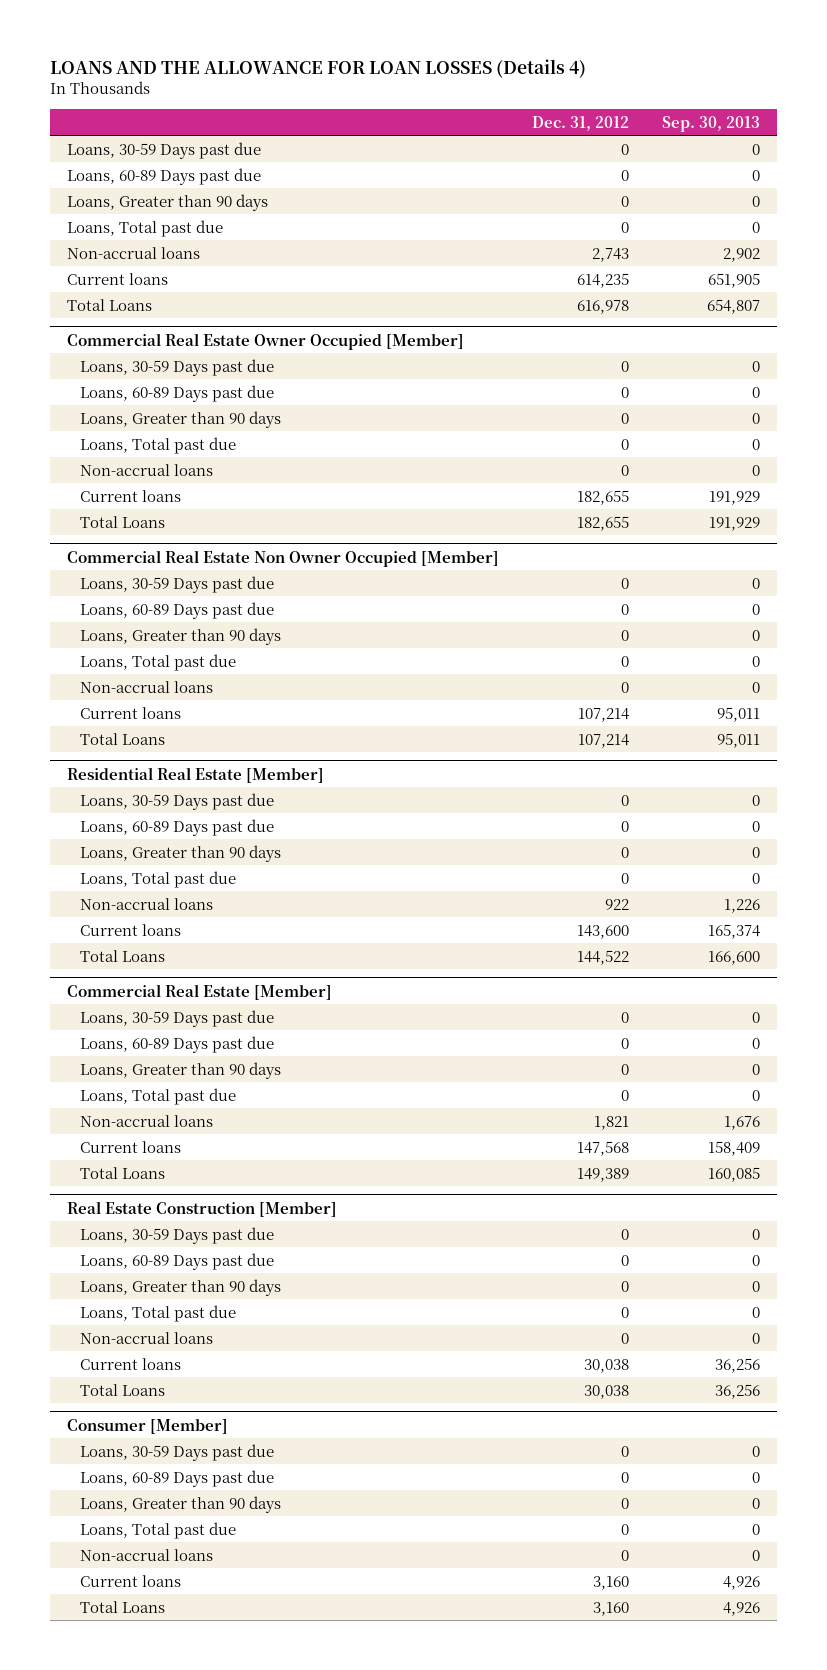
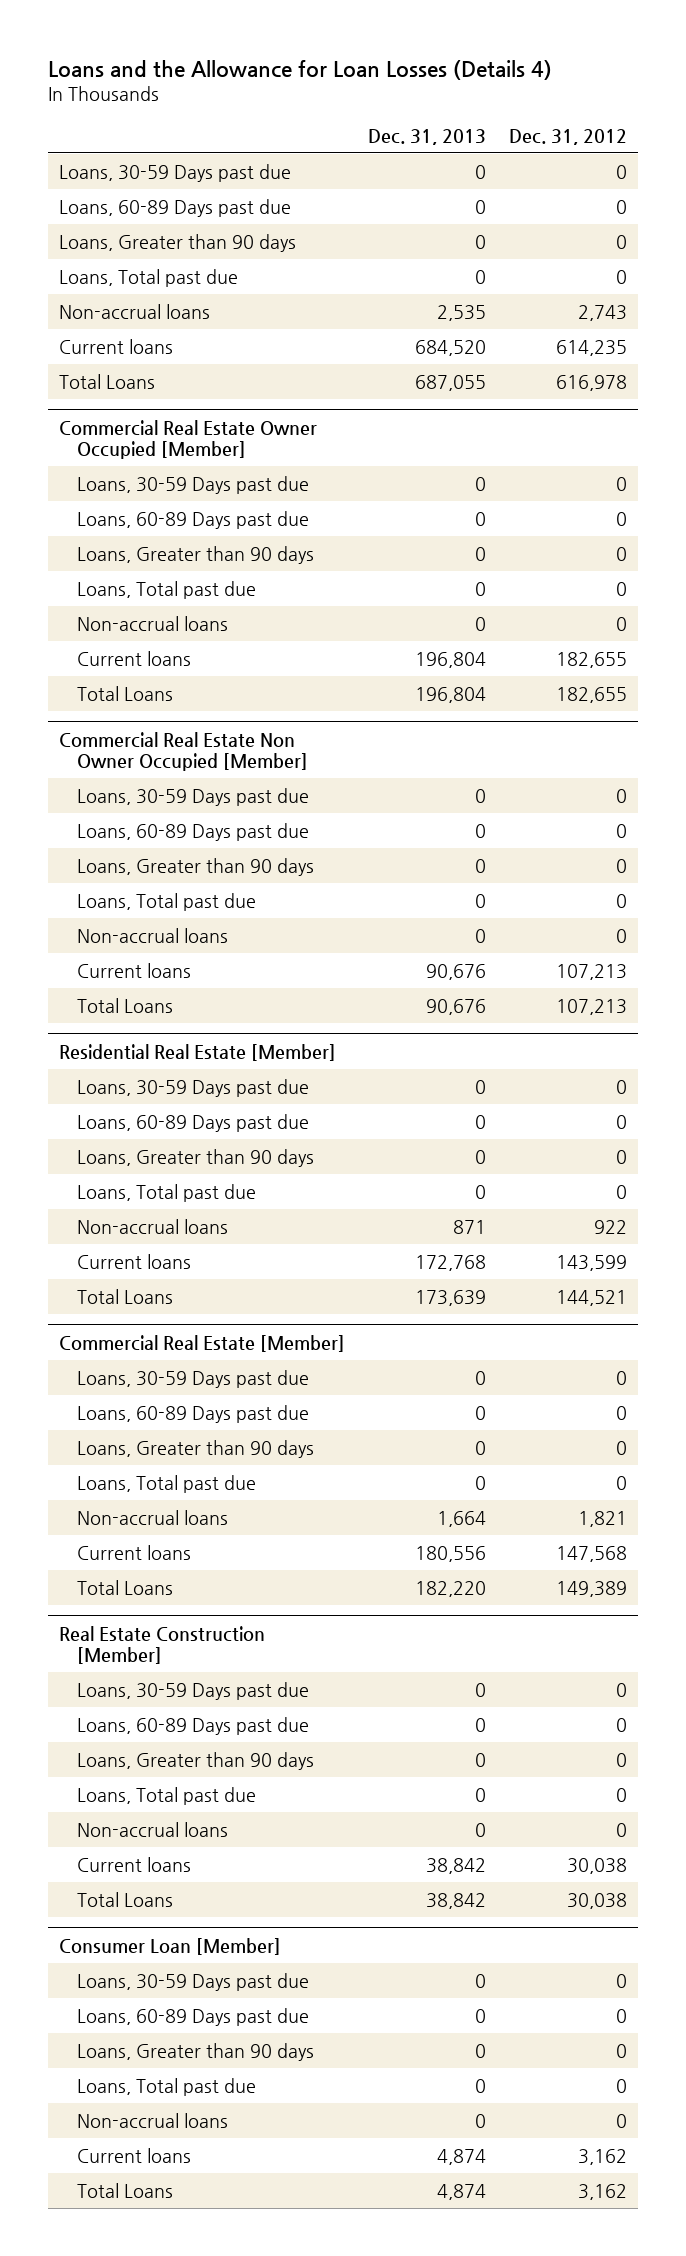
- LOANS AND THE ALLOWANCE FOR LOAN LOSSES (Details 4)
+ Loans and the Allowance for Loan Losses (Details 4)
- | Dec. 31, 2012 | Sep. 30, 2013
+ | Dec. 31, 2013 | Dec. 31, 2012
@ Commercial Real Estate Non Owner Occupied [Member]
- Current loans | 107,214 | 95,011
- Total Loans | 107,214 | 95,011
+ Current loans | 90,676 | 107,213
+ Total Loans | 90,676 | 107,213
@ Residential Real Estate [Member]
- Current loans | 143,600 | 165,374
- Total Loans | 144,522 | 166,600
+ Current loans | 172,768 | 143,599
+ Total Loans | 173,639 | 144,521
- Consumer [Member]
+ Consumer Loan [Member]
- Current loans | 3,160 | 4,926
- Total Loans | 3,160 | 4,926
+ Current loans | 4,874 | 3,162
+ Total Loans | 4,874 | 3,162

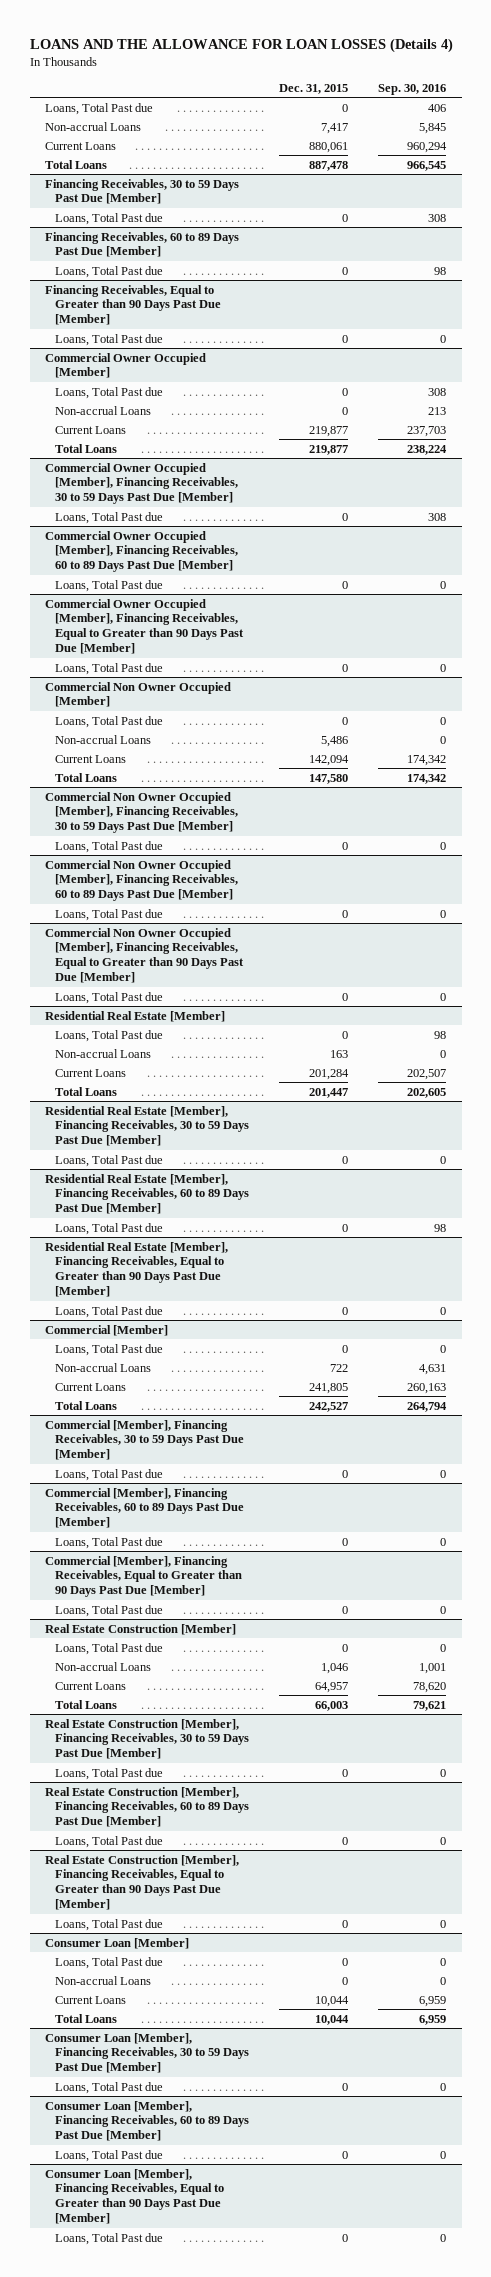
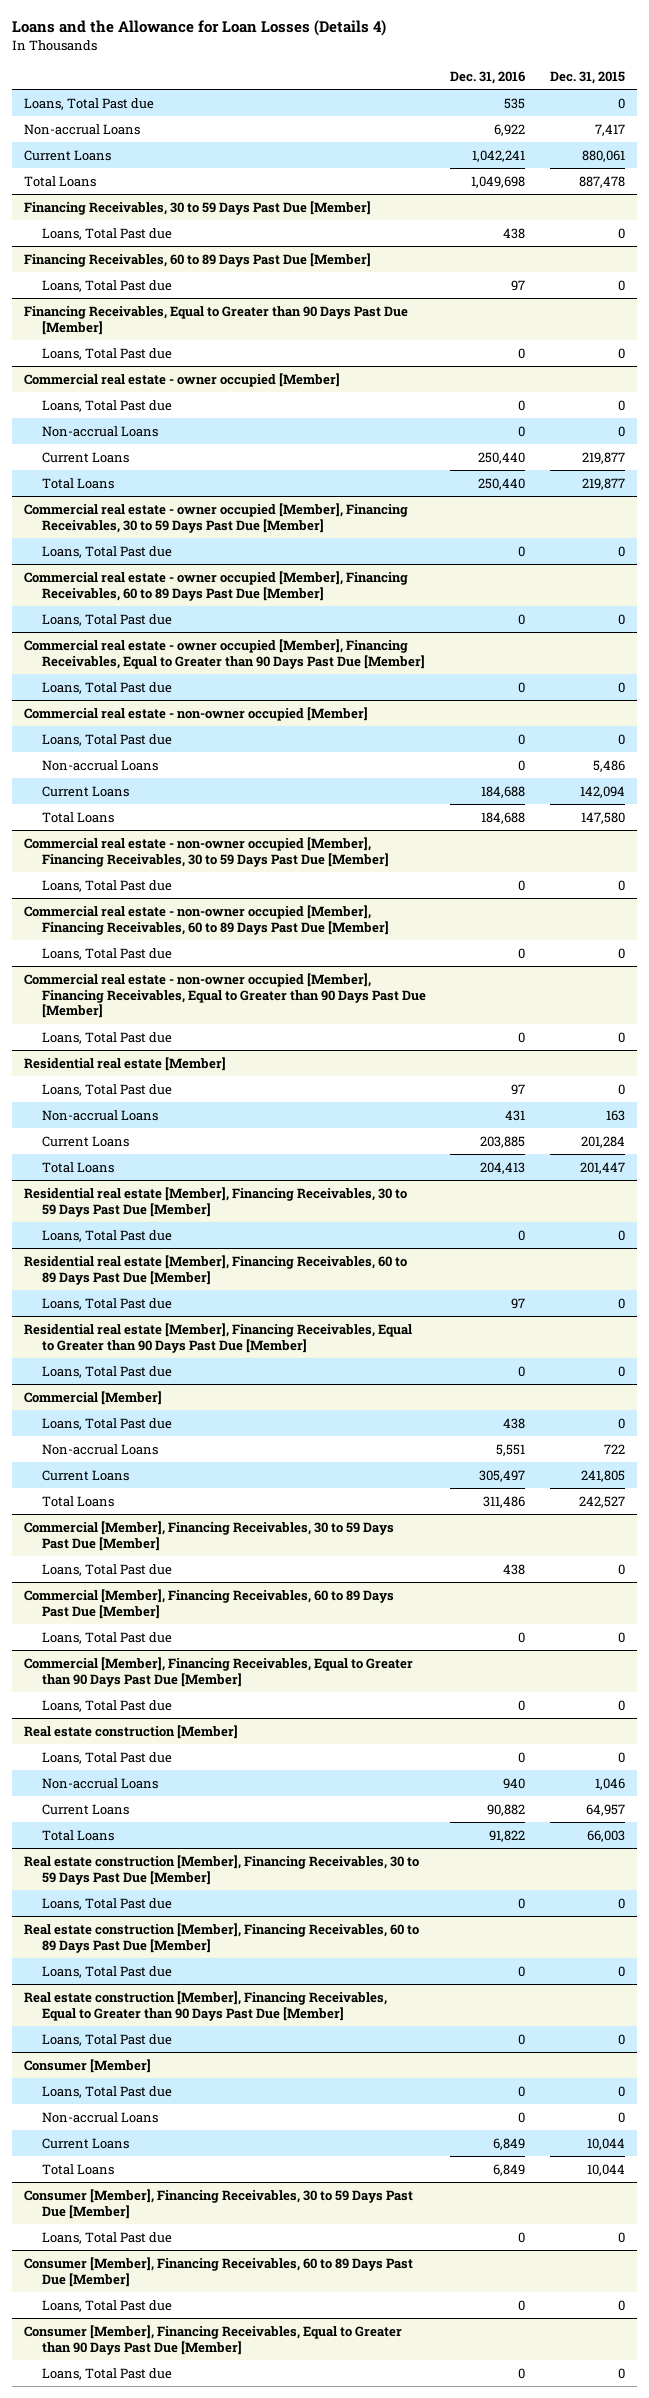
- LOANS AND THE ALLOWANCE FOR LOAN LOSSES (Details 4)
+ Loans and the Allowance for Loan Losses (Details 4)
- | Dec. 31, 2015 | Sep. 30, 2016
+ | Dec. 31, 2016 | Dec. 31, 2015
- Commercial Owner Occupied [Member]
+ Commercial real estate - owner occupied [Member]
- Commercial Owner Occupied [Member], Financing Receivables, 30 to 59 Days Past Due [Member]
+ Commercial real estate - owner occupied [Member], Financing Receivables, 30 to 59 Days Past Due [Member]
- Commercial Owner Occupied [Member], Financing Receivables, 60 to 89 Days Past Due [Member]
+ Commercial real estate - owner occupied [Member], Financing Receivables, 60 to 89 Days Past Due [Member]
- Commercial Owner Occupied [Member], Financing Receivables, Equal to Greater than 90 Days Past Due [Member]
+ Commercial real estate - owner occupied [Member], Financing Receivables, Equal to Greater than 90 Days Past Due [Member]
- Commercial Non Owner Occupied [Member]
+ Commercial real estate - non-owner occupied [Member]
- Commercial Non Owner Occupied [Member], Financing Receivables, 30 to 59 Days Past Due [Member]
+ Commercial real estate - non-owner occupied [Member], Financing Receivables, 30 to 59 Days Past Due [Member]
- Commercial Non Owner Occupied [Member], Financing Receivables, 60 to 89 Days Past Due [Member]
+ Commercial real estate - non-owner occupied [Member], Financing Receivables, 60 to 89 Days Past Due [Member]
- Commercial Non Owner Occupied [Member], Financing Receivables, Equal to Greater than 90 Days Past Due [Member]
+ Commercial real estate - non-owner occupied [Member], Financing Receivables, Equal to Greater than 90 Days Past Due [Member]
- Residential Real Estate [Member]
+ Residential real estate [Member]
- Residential Real Estate [Member], Financing Receivables, 30 to 59 Days Past Due [Member]
+ Residential real estate [Member], Financing Receivables, 30 to 59 Days Past Due [Member]
- Residential Real Estate [Member], Financing Receivables, 60 to 89 Days Past Due [Member]
+ Residential real estate [Member], Financing Receivables, 60 to 89 Days Past Due [Member]
- Residential Real Estate [Member], Financing Receivables, Equal to Greater than 90 Days Past Due [Member]
+ Residential real estate [Member], Financing Receivables, Equal to Greater than 90 Days Past Due [Member]
- Real Estate Construction [Member]
+ Real estate construction [Member]
- Real Estate Construction [Member], Financing Receivables, 30 to 59 Days Past Due [Member]
+ Real estate construction [Member], Financing Receivables, 30 to 59 Days Past Due [Member]
- Real Estate Construction [Member], Financing Receivables, 60 to 89 Days Past Due [Member]
+ Real estate construction [Member], Financing Receivables, 60 to 89 Days Past Due [Member]
- Real Estate Construction [Member], Financing Receivables, Equal to Greater than 90 Days Past Due [Member]
+ Real estate construction [Member], Financing Receivables, Equal to Greater than 90 Days Past Due [Member]
- Consumer Loan [Member]
+ Consumer [Member]
- Consumer Loan [Member], Financing Receivables, 30 to 59 Days Past Due [Member]
+ Consumer [Member], Financing Receivables, 30 to 59 Days Past Due [Member]
- Consumer Loan [Member], Financing Receivables, 60 to 89 Days Past Due [Member]
+ Consumer [Member], Financing Receivables, 60 to 89 Days Past Due [Member]
- Consumer Loan [Member], Financing Receivables, Equal to Greater than 90 Days Past Due [Member]
+ Consumer [Member], Financing Receivables, Equal to Greater than 90 Days Past Due [Member]

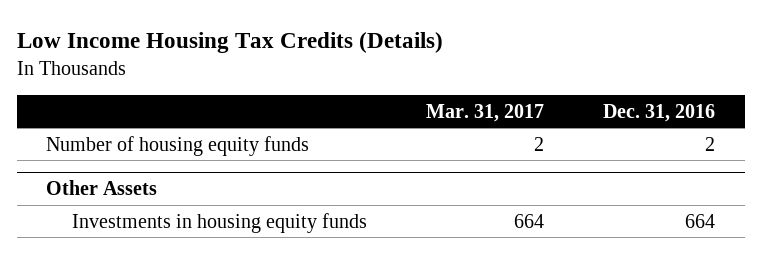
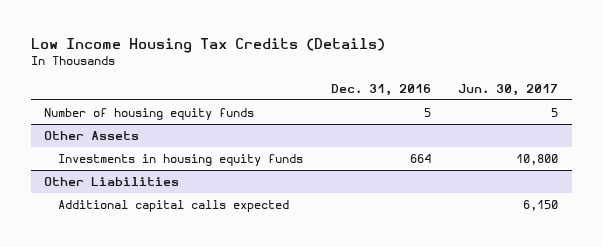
- | Mar. 31, 2017 | Dec. 31, 2016
+ | Dec. 31, 2016 | Jun. 30, 2017
- Number of housing equity funds | 2 | 2
+ Number of housing equity funds | 5 | 5
+ Other Liabilities
+ Additional capital calls expected | | 6,150

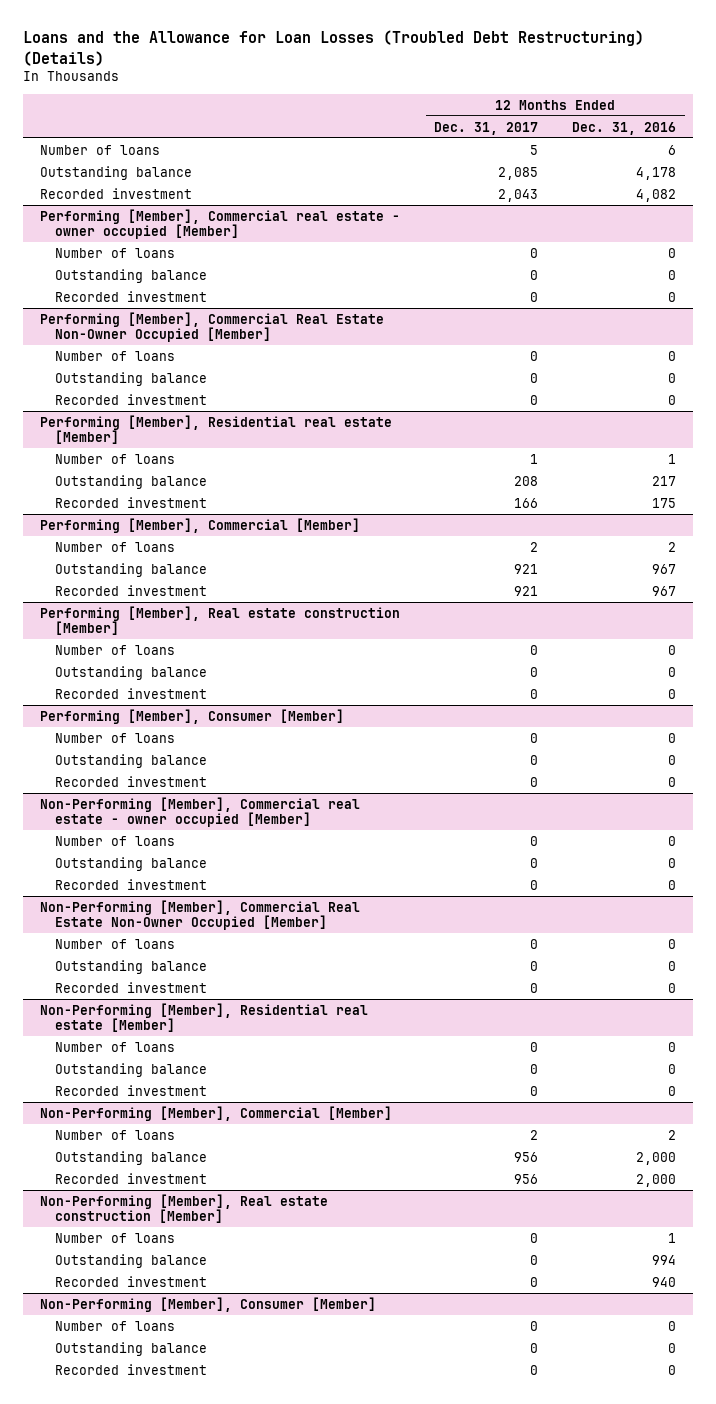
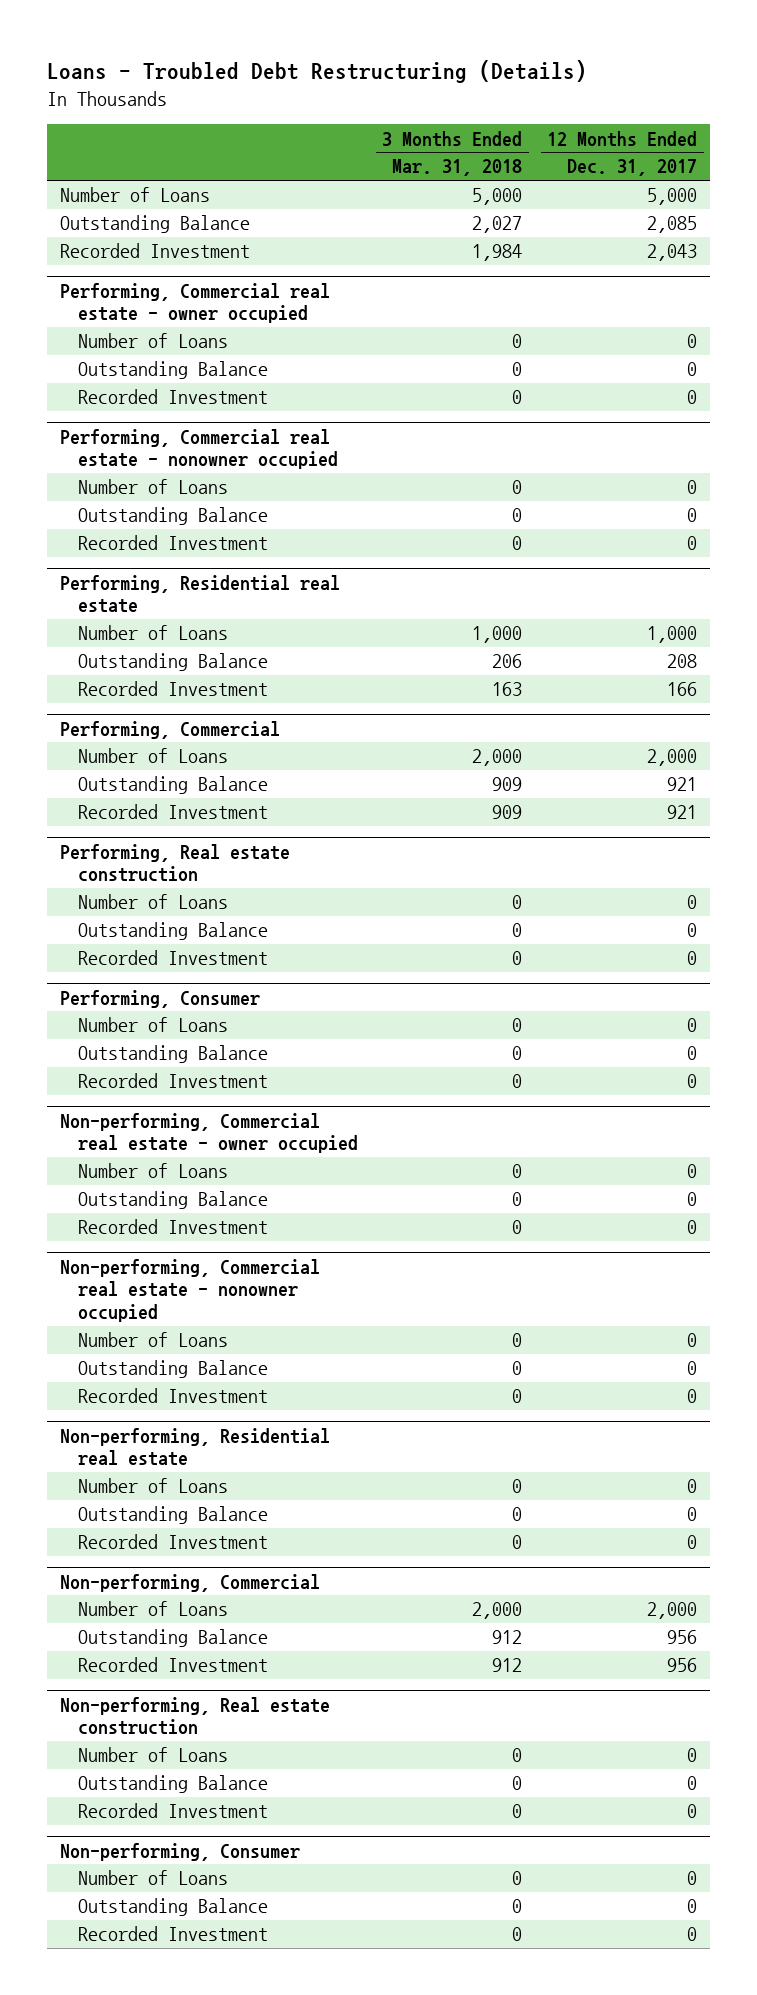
- Loans and the Allowance for Loan Losses (Troubled Debt Restructuring) (Details)
+ Loans - Troubled Debt Restructuring (Details)
- | 12 Months Ended Dec. 31, 2017 | 12 Months Ended Dec. 31, 2016
+ | 3 Months Ended Mar. 31, 2018 | 12 Months Ended Dec. 31, 2017
- Number of loans | 5 | 6
- Outstanding balance | 2,085 | 4,178
- Recorded investment | 2,043 | 4,082
- Performing [Member], Commercial real estate - owner occupied [Member]
- Number of loans | 0 | 0
- Outstanding balance | 0 | 0
- Recorded investment | 0 | 0
- Performing [Member], Commercial Real Estate Non-Owner Occupied [Member]
- Number of loans | 0 | 0
- Outstanding balance | 0 | 0
- Recorded investment | 0 | 0
- Performing [Member], Residential real estate [Member]
- Number of loans | 1 | 1
- Outstanding balance | 208 | 217
- Recorded investment | 166 | 175
- Performing [Member], Commercial [Member]
- Number of loans | 2 | 2
- Outstanding balance | 921 | 967
- Recorded investment | 921 | 967
- Performing [Member], Real estate construction [Member]
- Number of loans | 0 | 0
- Outstanding balance | 0 | 0
- Recorded investment | 0 | 0
- Performing [Member], Consumer [Member]
- Number of loans | 0 | 0
- Outstanding balance | 0 | 0
- Recorded investment | 0 | 0
- Non-Performing [Member], Commercial real estate - owner occupied [Member]
- Number of loans | 0 | 0
- Outstanding balance | 0 | 0
- Recorded investment | 0 | 0
- Non-Performing [Member], Commercial Real Estate Non-Owner Occupied [Member]
- Number of loans | 0 | 0
- Outstanding balance | 0 | 0
- Recorded investment | 0 | 0
- Non-Performing [Member], Residential real estate [Member]
- Number of loans | 0 | 0
- Outstanding balance | 0 | 0
- Recorded investment | 0 | 0
- Non-Performing [Member], Commercial [Member]
- Number of loans | 2 | 2
- Outstanding balance | 956 | 2,000
- Recorded investment | 956 | 2,000
- Non-Performing [Member], Real estate construction [Member]
- Number of loans | 0 | 1
- Outstanding balance | 0 | 994
- Recorded investment | 0 | 940
- Non-Performing [Member], Consumer [Member]
- Number of loans | 0 | 0
- Outstanding balance | 0 | 0
- Recorded investment | 0 | 0
+ Number of Loans | 5,000 | 5,000
+ Outstanding Balance | 2,027 | 2,085
+ Recorded Investment | 1,984 | 2,043
+ Performing, Commercial real estate - owner occupied
+ Number of Loans | 0 | 0
+ Outstanding Balance | 0 | 0
+ Recorded Investment | 0 | 0
+ Performing, Commercial real estate - nonowner occupied
+ Number of Loans | 0 | 0
+ Outstanding Balance | 0 | 0
+ Recorded Investment | 0 | 0
+ Performing, Residential real estate
+ Number of Loans | 1,000 | 1,000
+ Outstanding Balance | 206 | 208
+ Recorded Investment | 163 | 166
+ Performing, Commercial
+ Number of Loans | 2,000 | 2,000
+ Outstanding Balance | 909 | 921
+ Recorded Investment | 909 | 921
+ Performing, Real estate construction
+ Number of Loans | 0 | 0
+ Outstanding Balance | 0 | 0
+ Recorded Investment | 0 | 0
+ Performing, Consumer
+ Number of Loans | 0 | 0
+ Outstanding Balance | 0 | 0
+ Recorded Investment | 0 | 0
+ Non-performing, Commercial real estate - owner occupied
+ Number of Loans | 0 | 0
+ Outstanding Balance | 0 | 0
+ Recorded Investment | 0 | 0
+ Non-performing, Commercial real estate - nonowner occupied
+ Number of Loans | 0 | 0
+ Outstanding Balance | 0 | 0
+ Recorded Investment | 0 | 0
+ Non-performing, Residential real estate
+ Number of Loans | 0 | 0
+ Outstanding Balance | 0 | 0
+ Recorded Investment | 0 | 0
+ Non-performing, Commercial
+ Number of Loans | 2,000 | 2,000
+ Outstanding Balance | 912 | 956
+ Recorded Investment | 912 | 956
+ Non-performing, Real estate construction
+ Number of Loans | 0 | 0
+ Outstanding Balance | 0 | 0
+ Recorded Investment | 0 | 0
+ Non-performing, Consumer
+ Number of Loans | 0 | 0
+ Outstanding Balance | 0 | 0
+ Recorded Investment | 0 | 0

